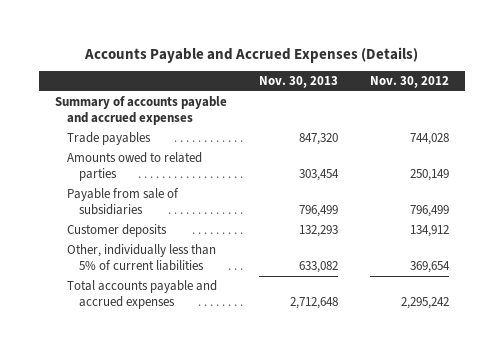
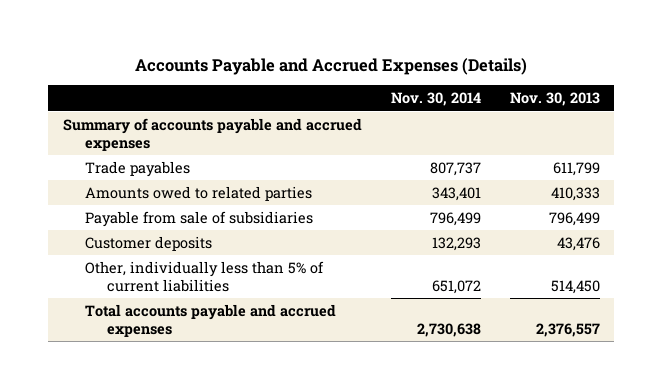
- | Nov. 30, 2013 | Nov. 30, 2012
+ | Nov. 30, 2014 | Nov. 30, 2013
- Trade payables | 847,320 | 744,028
- Amounts owed to related parties | 303,454 | 250,149
+ Trade payables | 807,737 | 611,799
+ Amounts owed to related parties | 343,401 | 410,333
- Customer deposits | 132,293 | 134,912
- Other, individually less than 5% of current liabilities | 633,082 | 369,654
- Total accounts payable and accrued expenses | 2,712,648 | 2,295,242
+ Customer deposits | 132,293 | 43,476
+ Other, individually less than 5% of current liabilities | 651,072 | 514,450
+ Total accounts payable and accrued expenses | 2,730,638 | 2,376,557

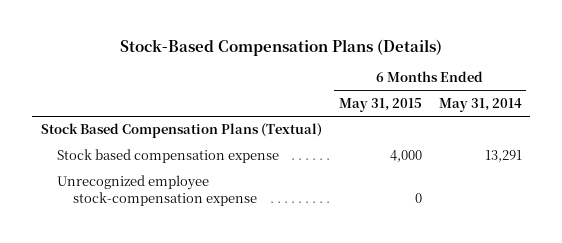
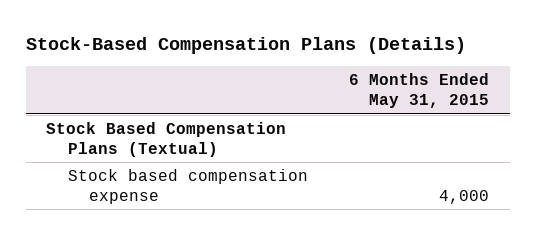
- | 6 Months Ended May 31, 2015 | 6 Months Ended May 31, 2014
+ | 6 Months Ended May 31, 2015
- Unrecognized employee stock-compensation expense | 0 |

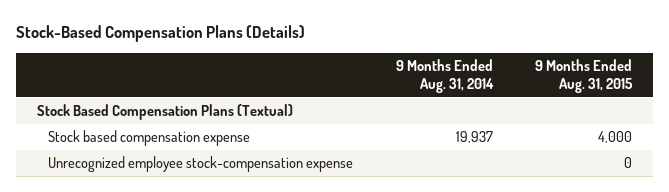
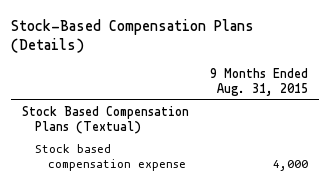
- | 9 Months Ended Aug. 31, 2014 | 9 Months Ended Aug. 31, 2015
+ | 9 Months Ended Aug. 31, 2015
- Unrecognized employee stock-compensation expense | | 0

